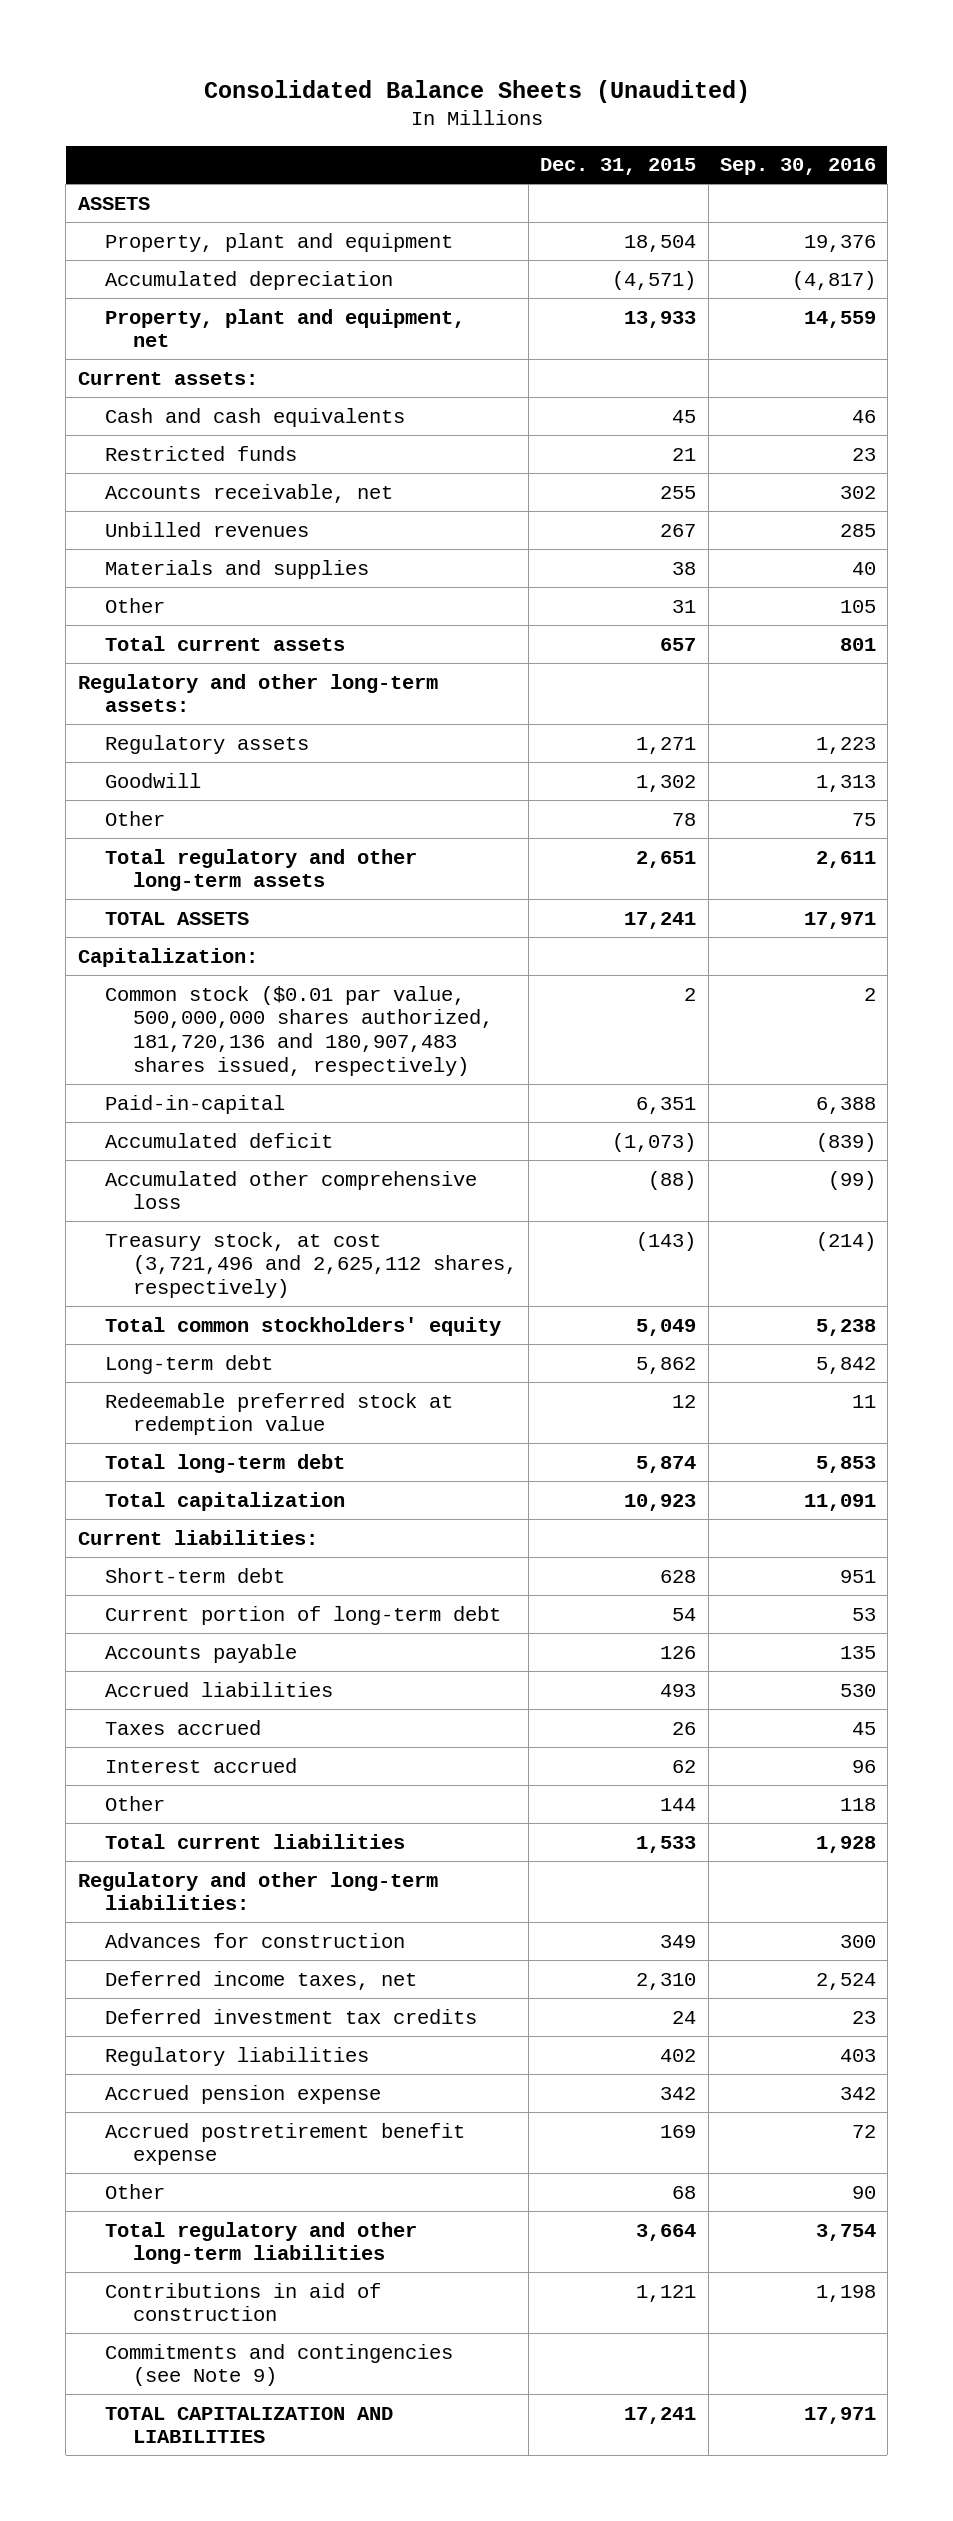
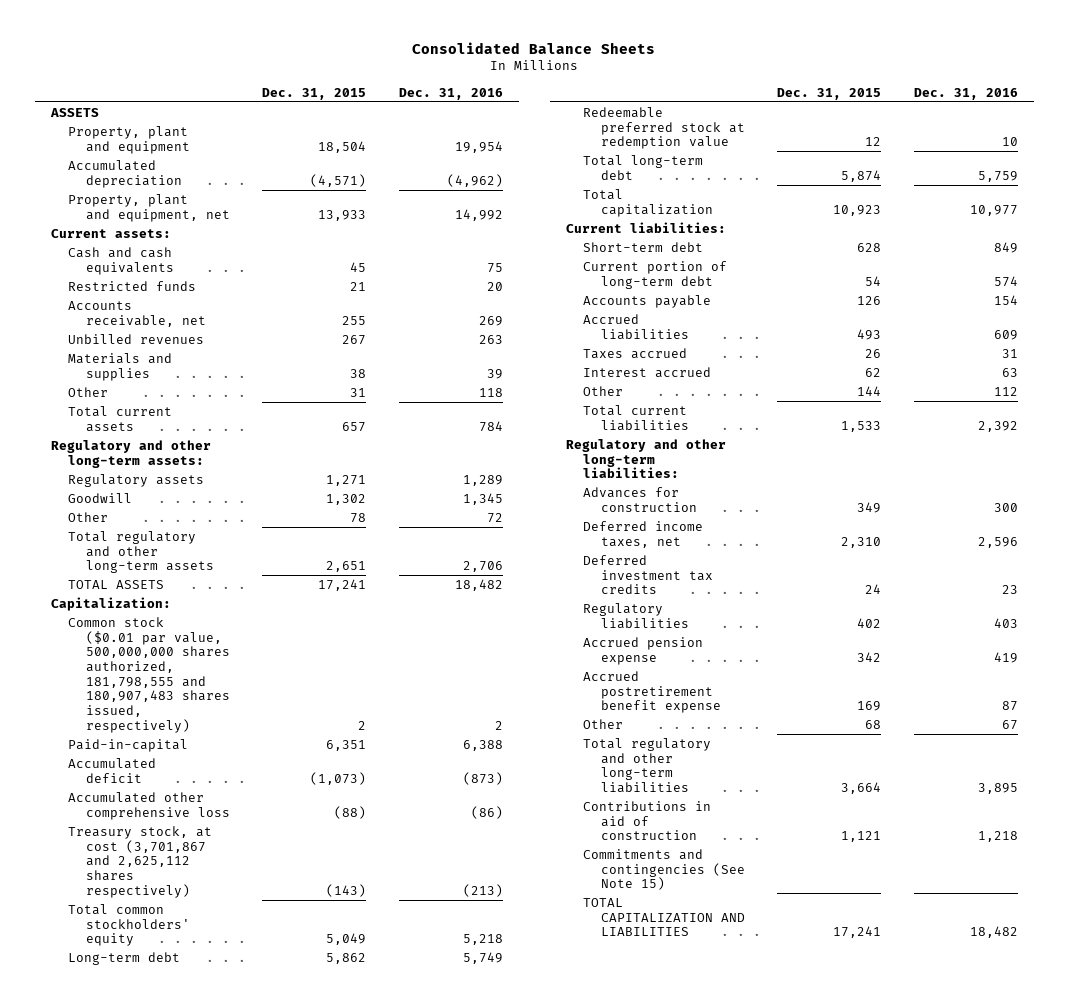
- Consolidated Balance Sheets (Unaudited)
+ Consolidated Balance Sheets
- | Dec. 31, 2015 | Sep. 30, 2016
+ | Dec. 31, 2015 | Dec. 31, 2016
- Common stock ($0.01 par value, 500,000,000 shares authorized, 181,720,136 and 180,907,483 shares issued, respectively) | 2 | 2
+ Common stock ($0.01 par value, 500,000,000 shares authorized, 181,798,555 and 180,907,483 shares issued, respectively) | 2 | 2
- Treasury stock, at cost (3,721,496 and 2,625,112 shares, respectively) | (143) | (214)
+ Treasury stock, at cost (3,701,867 and 2,625,112 shares respectively) | (143) | (213)
- Commitments and contingencies (see Note 9)
+ Commitments and contingencies (See Note 15)

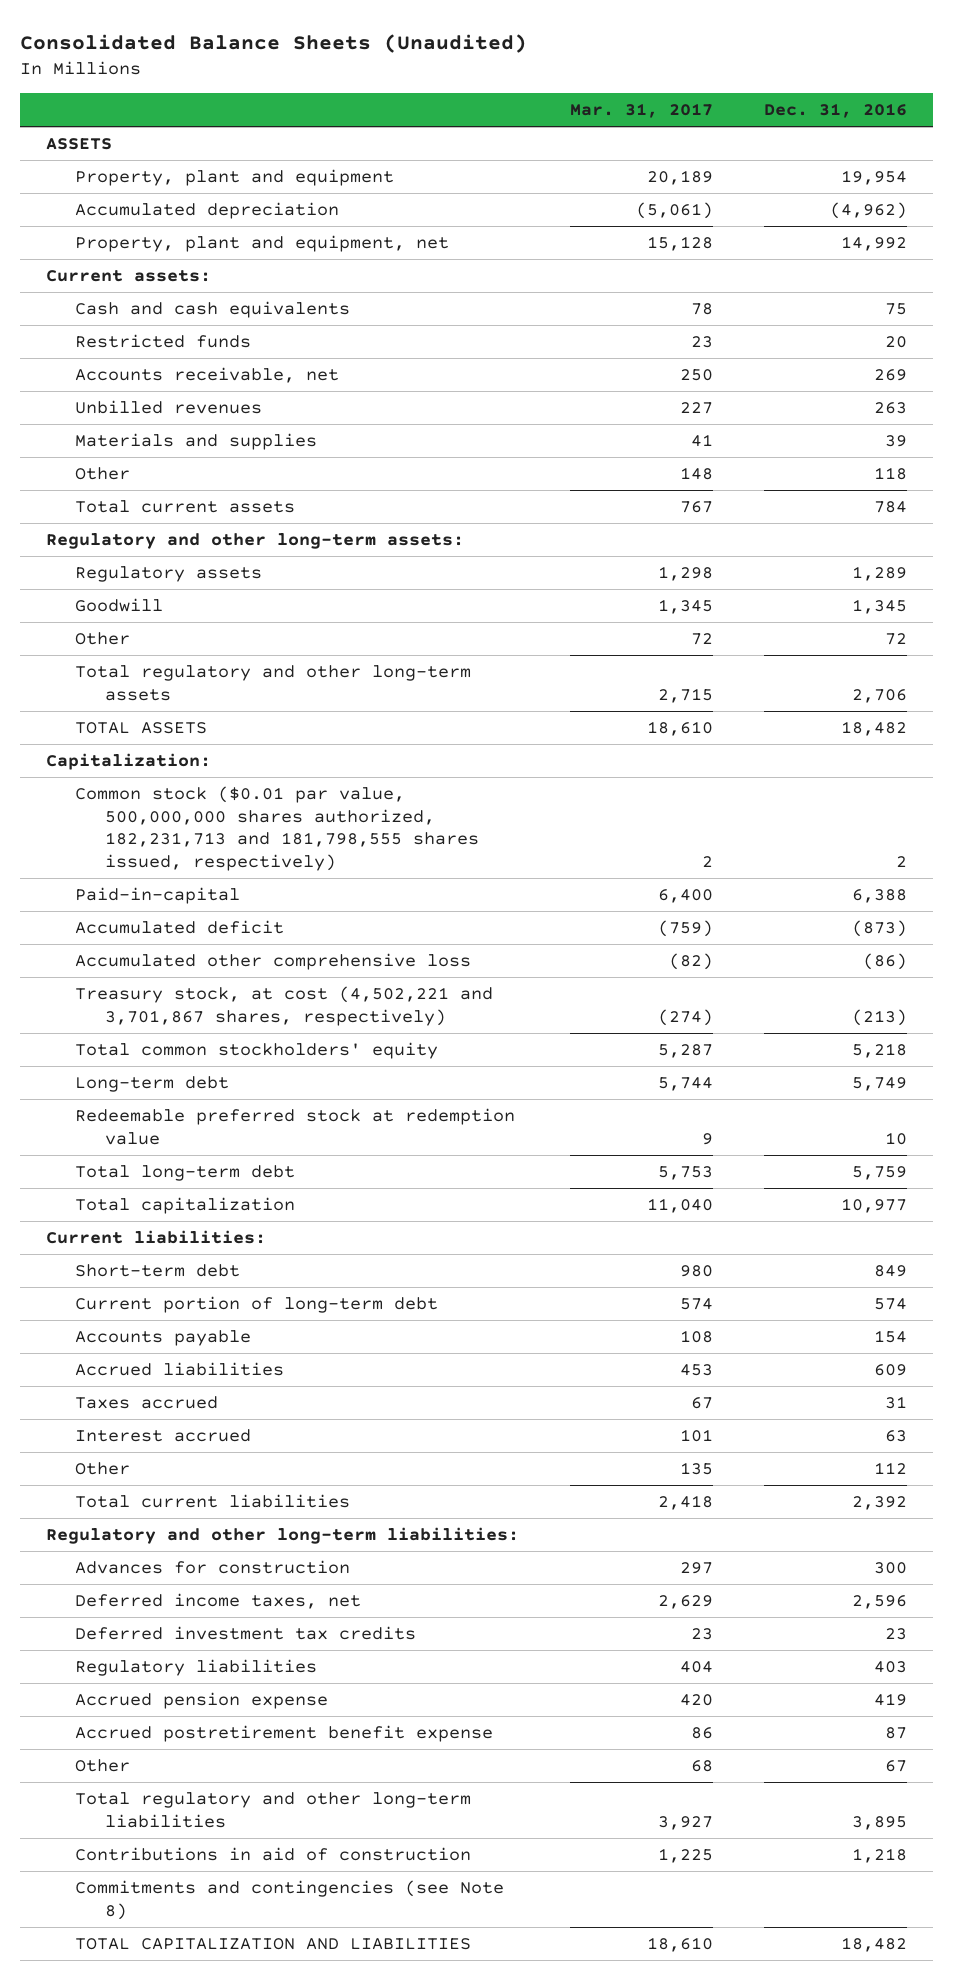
- Consolidated Balance Sheets
+ Consolidated Balance Sheets (Unaudited)
- | Dec. 31, 2015 | Dec. 31, 2016
+ | Mar. 31, 2017 | Dec. 31, 2016
- Common stock ($0.01 par value, 500,000,000 shares authorized, 181,798,555 and 180,907,483 shares issued, respectively) | 2 | 2
+ Common stock ($0.01 par value, 500,000,000 shares authorized, 182,231,713 and 181,798,555 shares issued, respectively) | 2 | 2
- Treasury stock, at cost (3,701,867 and 2,625,112 shares respectively) | (143) | (213)
+ Treasury stock, at cost (4,502,221 and 3,701,867 shares, respectively) | (274) | (213)
- Commitments and contingencies (See Note 15)
+ Commitments and contingencies (see Note 8)

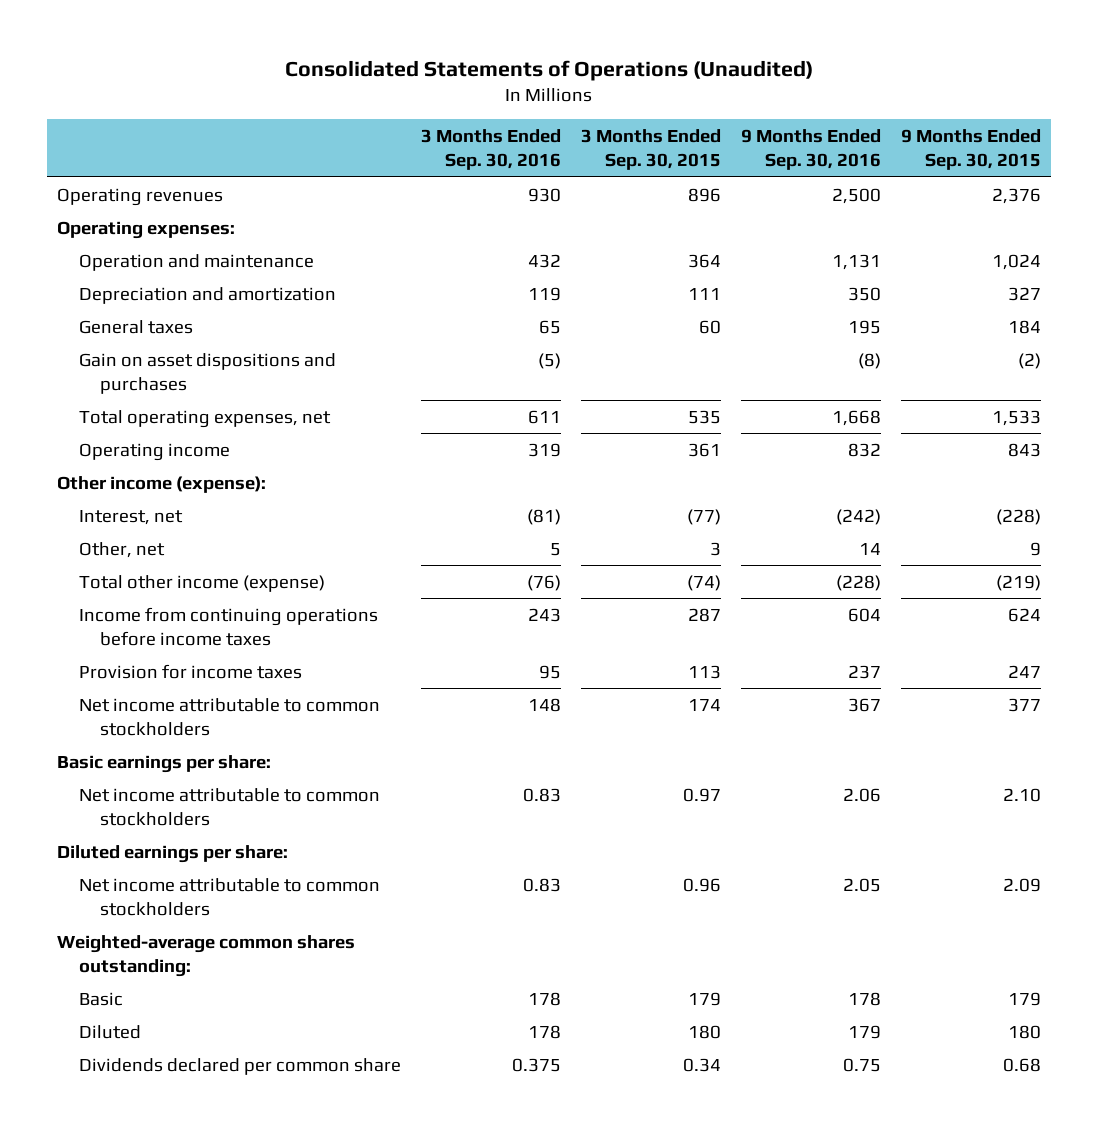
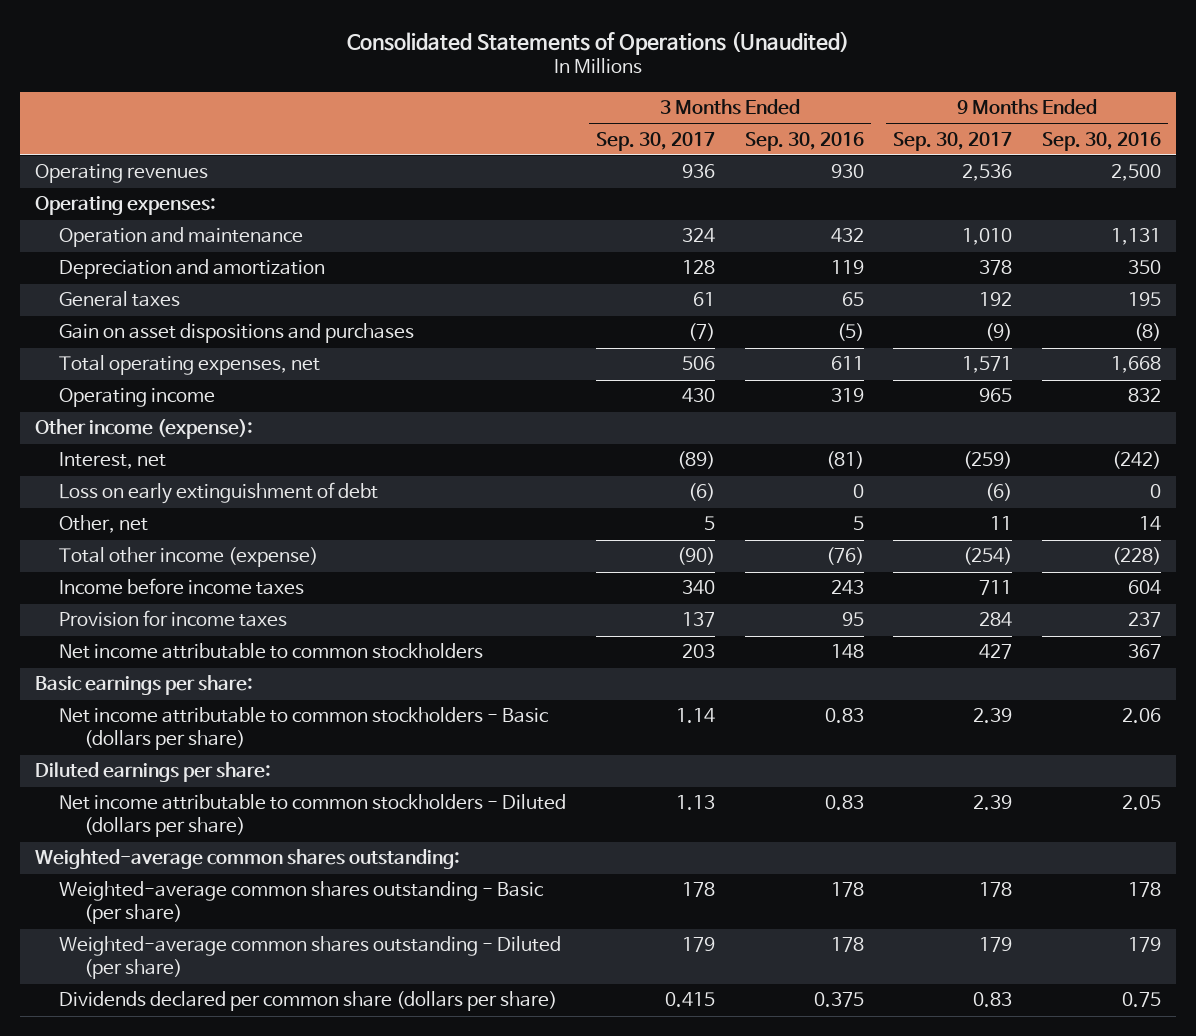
- | 3 Months Ended Sep. 30, 2016 | 3 Months Ended Sep. 30, 2015 | 9 Months Ended Sep. 30, 2016 | 9 Months Ended Sep. 30, 2015
+ | 3 Months Ended Sep. 30, 2017 | 3 Months Ended Sep. 30, 2016 | 9 Months Ended Sep. 30, 2017 | 9 Months Ended Sep. 30, 2016
+ Loss on early extinguishment of debt | (6) | 0 | (6) | 0
- Income from continuing operations before income taxes | 243 | 287 | 604 | 624
+ Income before income taxes | 340 | 243 | 711 | 604
- Net income attributable to common stockholders | 0.83 | 0.97 | 2.06 | 2.10
+ Net income attributable to common stockholders - Basic (dollars per share) | 1.14 | 0.83 | 2.39 | 2.06
- Net income attributable to common stockholders | 0.83 | 0.96 | 2.05 | 2.09
+ Net income attributable to common stockholders - Diluted (dollars per share) | 1.13 | 0.83 | 2.39 | 2.05
- Basic | 178 | 179 | 178 | 179
- Diluted | 178 | 180 | 179 | 180
- Dividends declared per common share | 0.375 | 0.34 | 0.75 | 0.68
+ Weighted-average common shares outstanding - Basic (per share) | 178 | 178 | 178 | 178
+ Weighted-average common shares outstanding - Diluted (per share) | 179 | 178 | 179 | 179
+ Dividends declared per common share (dollars per share) | 0.415 | 0.375 | 0.83 | 0.75

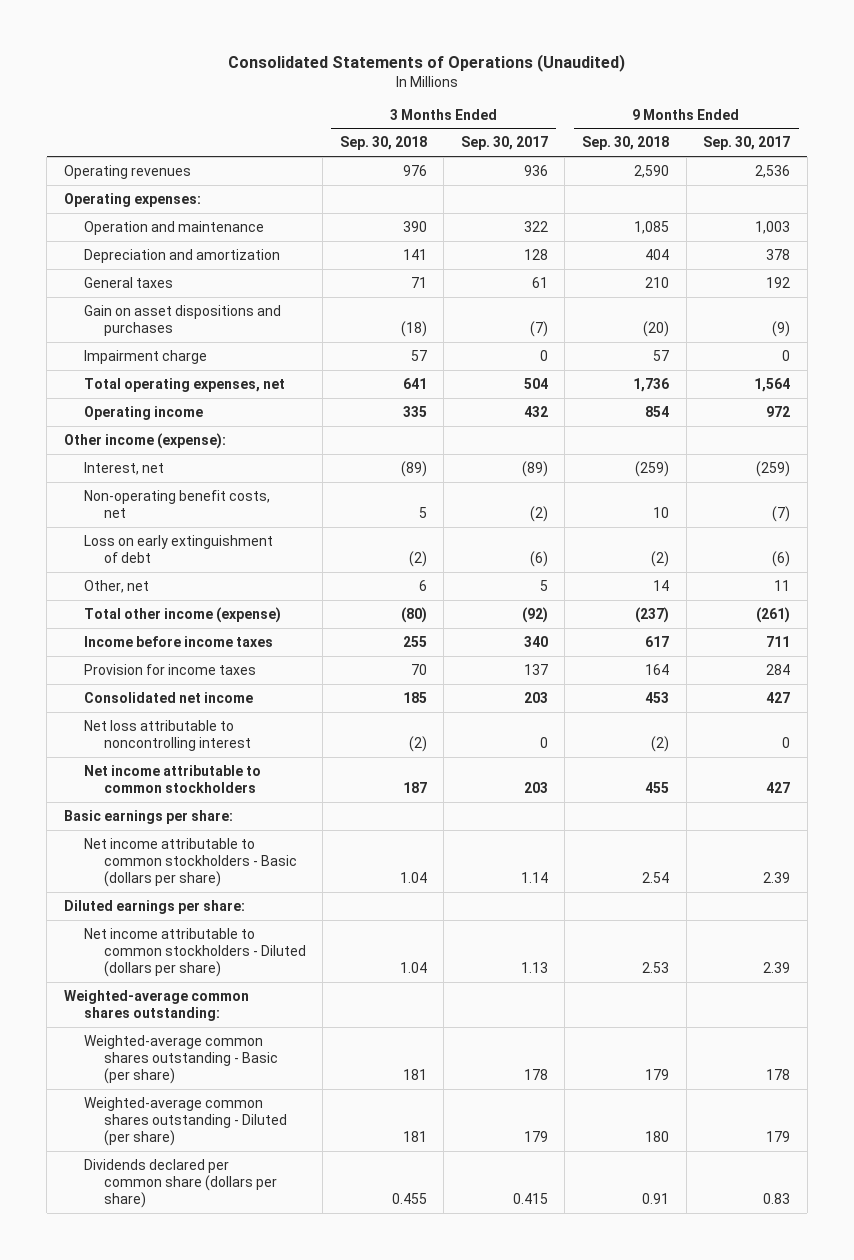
- | 3 Months Ended Sep. 30, 2017 | 3 Months Ended Sep. 30, 2016 | 9 Months Ended Sep. 30, 2017 | 9 Months Ended Sep. 30, 2016
+ | 3 Months Ended Sep. 30, 2018 | 3 Months Ended Sep. 30, 2017 | 9 Months Ended Sep. 30, 2018 | 9 Months Ended Sep. 30, 2017
- Operation and maintenance | 324 | 432 | 1,010 | 1,131
+ Operation and maintenance | 390 | 322 | 1,085 | 1,003
- Total operating expenses, net | 506 | 611 | 1,571 | 1,668
- Operating income | 430 | 319 | 965 | 832
+ Impairment charge | 57 | 0 | 57 | 0
+ Total operating expenses, net | 641 | 504 | 1,736 | 1,564
+ Operating income | 335 | 432 | 854 | 972
+ Non-operating benefit costs, net | 5 | (2) | 10 | (7)
- Total other income (expense) | (90) | (76) | (254) | (228)
+ Total other income (expense) | (80) | (92) | (237) | (261)
+ Consolidated net income | 185 | 203 | 453 | 427
+ Net loss attributable to noncontrolling interest | (2) | 0 | (2) | 0

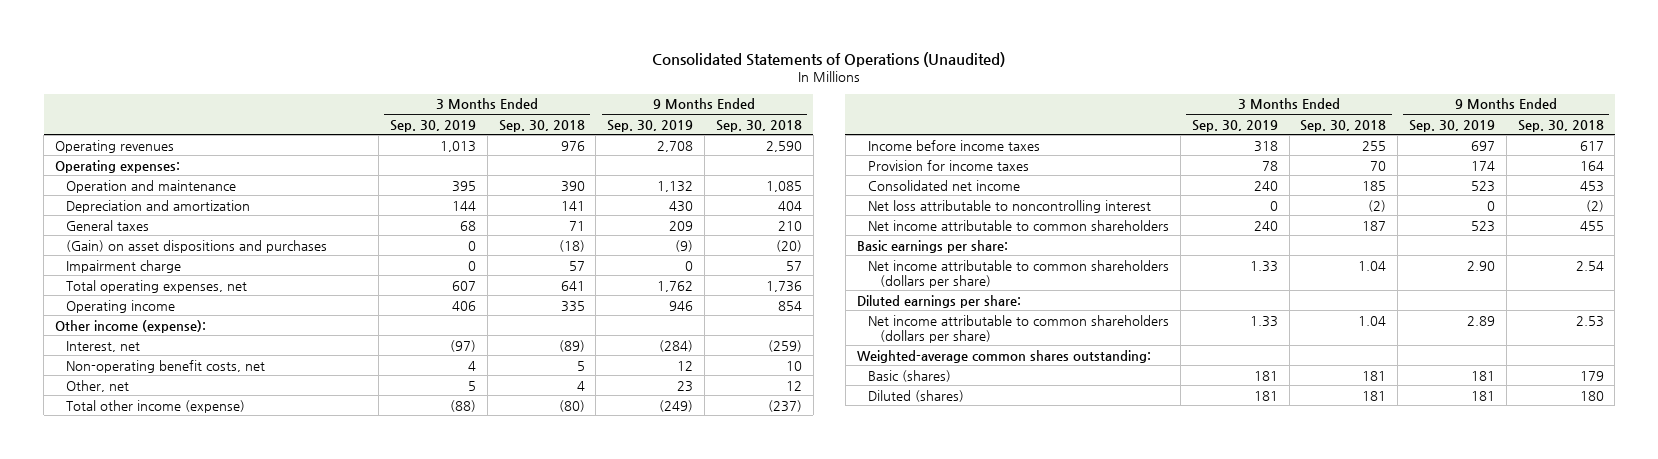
- | 3 Months Ended Sep. 30, 2018 | 3 Months Ended Sep. 30, 2017 | 9 Months Ended Sep. 30, 2018 | 9 Months Ended Sep. 30, 2017
+ | 3 Months Ended Sep. 30, 2019 | 3 Months Ended Sep. 30, 2018 | 9 Months Ended Sep. 30, 2019 | 9 Months Ended Sep. 30, 2018
- Gain on asset dispositions and purchases | (18) | (7) | (20) | (9)
+ (Gain) on asset dispositions and purchases | 0 | (18) | (9) | (20)
- Loss on early extinguishment of debt | (2) | (6) | (2) | (6)
- Other, net | 6 | 5 | 14 | 11
+ Other, net | 5 | 4 | 23 | 12
- Net income attributable to common stockholders | 187 | 203 | 455 | 427
+ Net income attributable to common shareholders | 240 | 187 | 523 | 455
- Net income attributable to common stockholders - Basic (dollars per share) | 1.04 | 1.14 | 2.54 | 2.39
+ Net income attributable to common shareholders (dollars per share) | 1.33 | 1.04 | 2.90 | 2.54
- Net income attributable to common stockholders - Diluted (dollars per share) | 1.04 | 1.13 | 2.53 | 2.39
+ Net income attributable to common shareholders (dollars per share) | 1.33 | 1.04 | 2.89 | 2.53
- Weighted-average common shares outstanding - Basic (per share) | 181 | 178 | 179 | 178
- Weighted-average common shares outstanding - Diluted (per share) | 181 | 179 | 180 | 179
- Dividends declared per common share (dollars per share) | 0.455 | 0.415 | 0.91 | 0.83
+ Basic (shares) | 181 | 181 | 181 | 179
+ Diluted (shares) | 181 | 181 | 181 | 180

